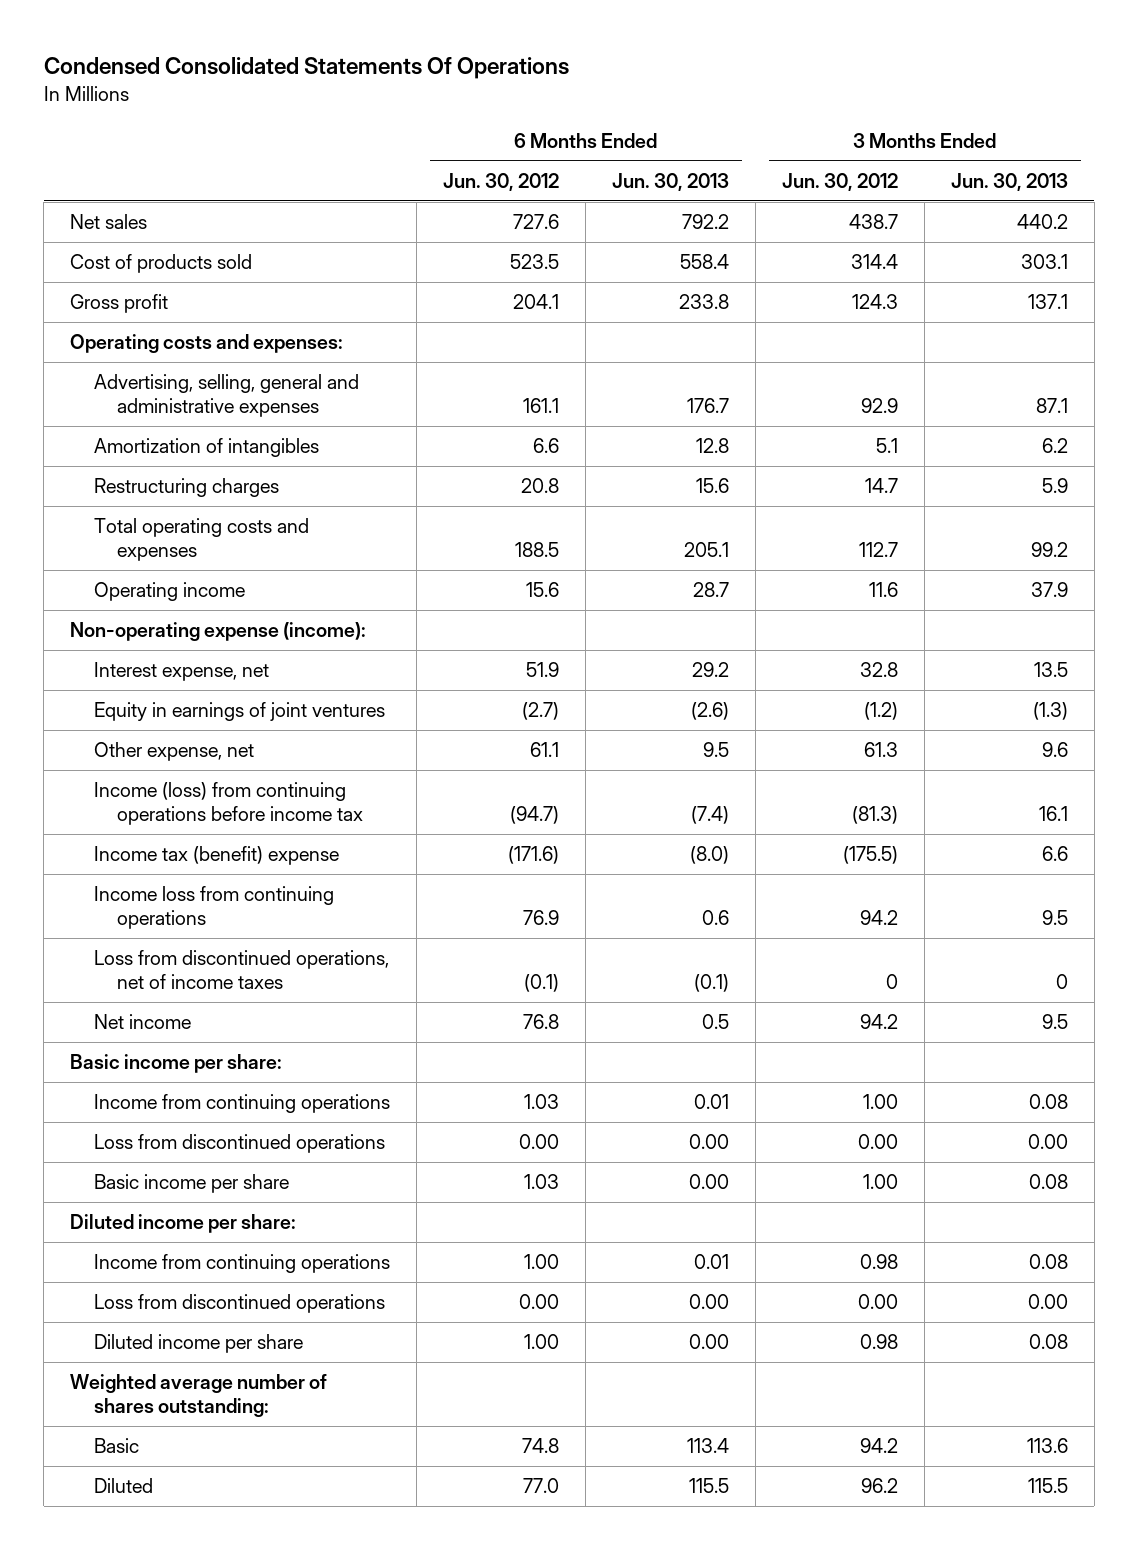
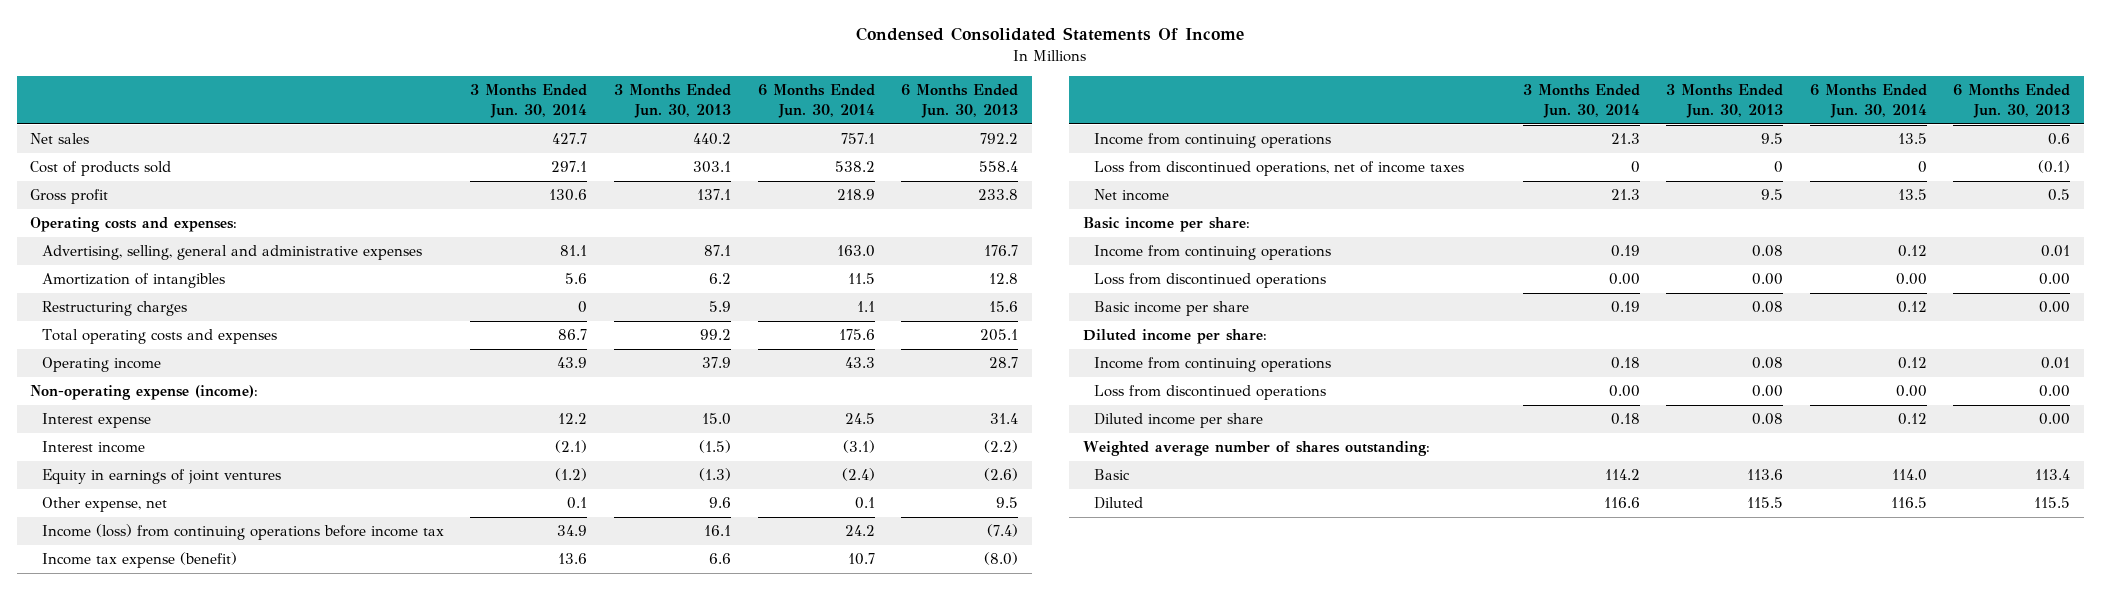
- Condensed Consolidated Statements Of Operations
+ Condensed Consolidated Statements Of Income
- | 6 Months Ended Jun. 30, 2012 | 6 Months Ended Jun. 30, 2013 | 3 Months Ended Jun. 30, 2012 | 3 Months Ended Jun. 30, 2013
+ | 3 Months Ended Jun. 30, 2014 | 3 Months Ended Jun. 30, 2013 | 6 Months Ended Jun. 30, 2014 | 6 Months Ended Jun. 30, 2013
- Interest expense, net | 51.9 | 29.2 | 32.8 | 13.5
+ Interest expense | 12.2 | 15.0 | 24.5 | 31.4
+ Interest income | (2.1) | (1.5) | (3.1) | (2.2)
- Income tax (benefit) expense | (171.6) | (8.0) | (175.5) | 6.6
- Income loss from continuing operations | 76.9 | 0.6 | 94.2 | 9.5
+ Income tax expense (benefit) | 13.6 | 6.6 | 10.7 | (8.0)
+ Income from continuing operations | 21.3 | 9.5 | 13.5 | 0.6

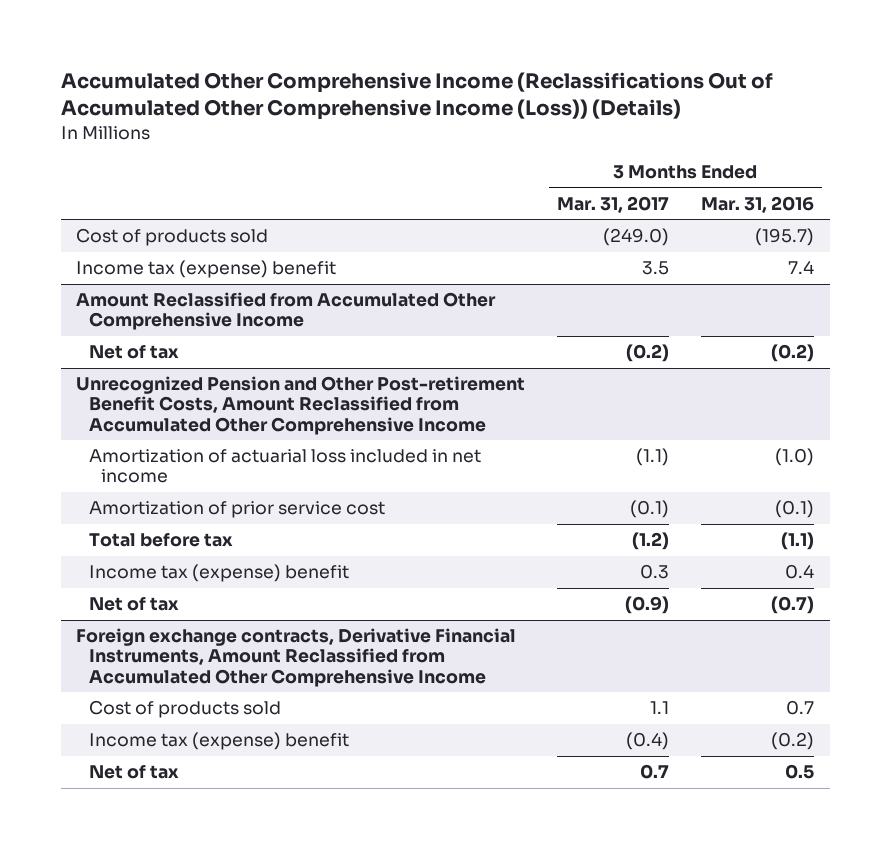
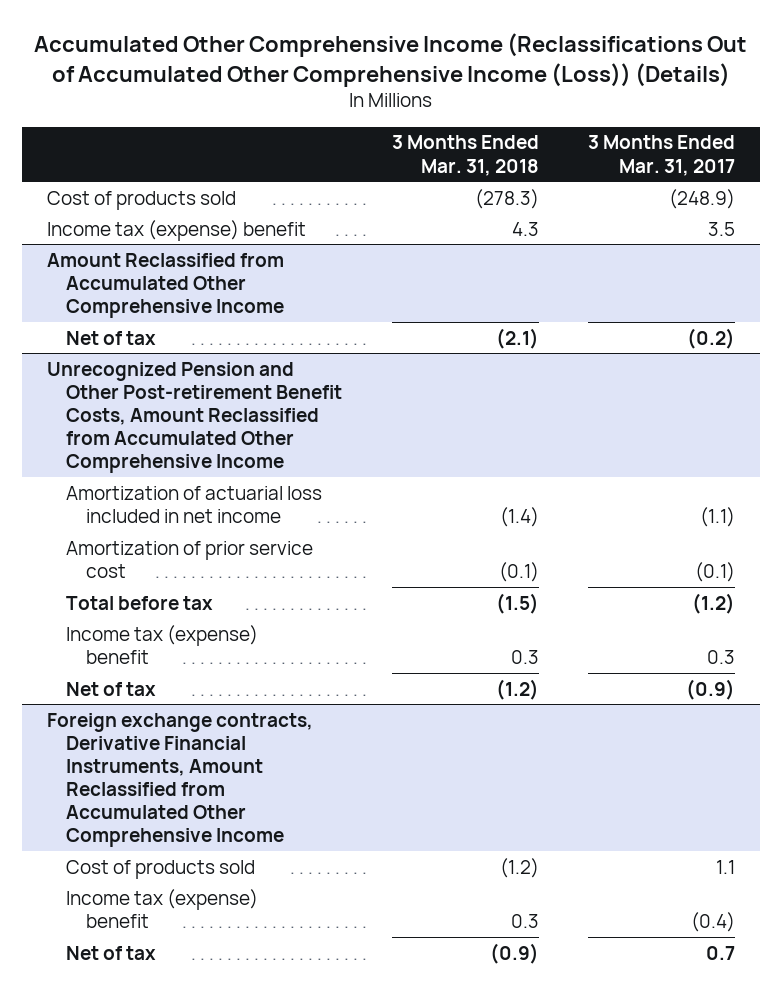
- | 3 Months Ended Mar. 31, 2017 | 3 Months Ended Mar. 31, 2016
+ | 3 Months Ended Mar. 31, 2018 | 3 Months Ended Mar. 31, 2017
- Cost of products sold | (249.0) | (195.7)
+ Cost of products sold | (278.3) | (248.9)

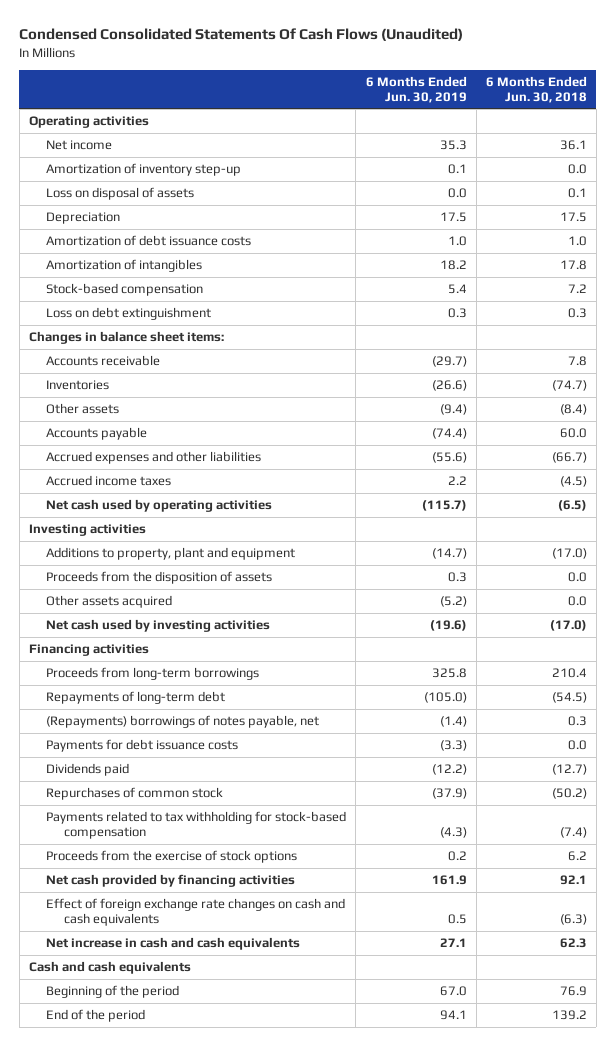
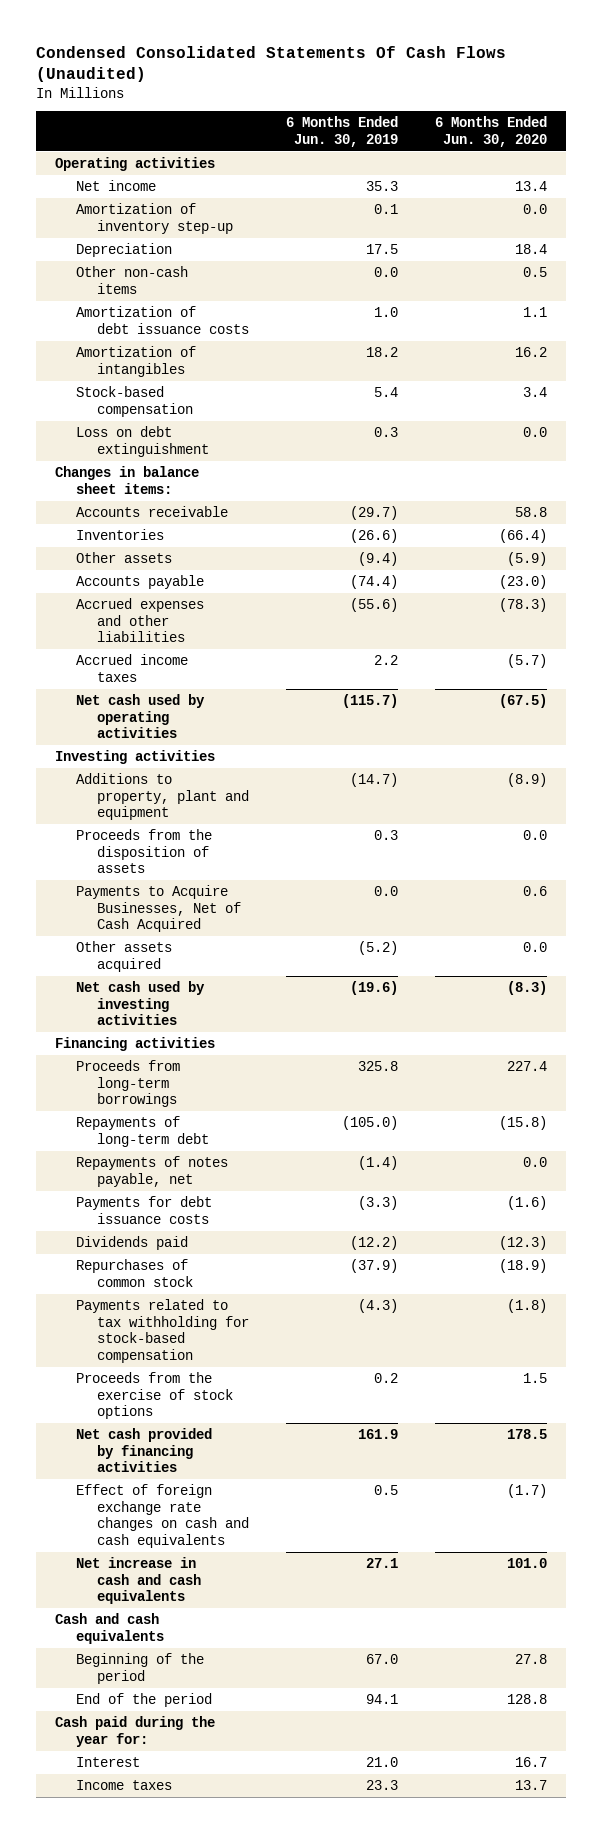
- | 6 Months Ended Jun. 30, 2019 | 6 Months Ended Jun. 30, 2018
+ | 6 Months Ended Jun. 30, 2019 | 6 Months Ended Jun. 30, 2020
- Loss on disposal of assets | 0.0 | 0.1
+ Other non-cash items | 0.0 | 0.5
+ Payments to Acquire Businesses, Net of Cash Acquired | 0.0 | 0.6
- (Repayments) borrowings of notes payable, net | (1.4) | 0.3
+ Repayments of notes payable, net | (1.4) | 0.0
+ Cash paid during the year for:
+ Interest | 21.0 | 16.7
+ Income taxes | 23.3 | 13.7

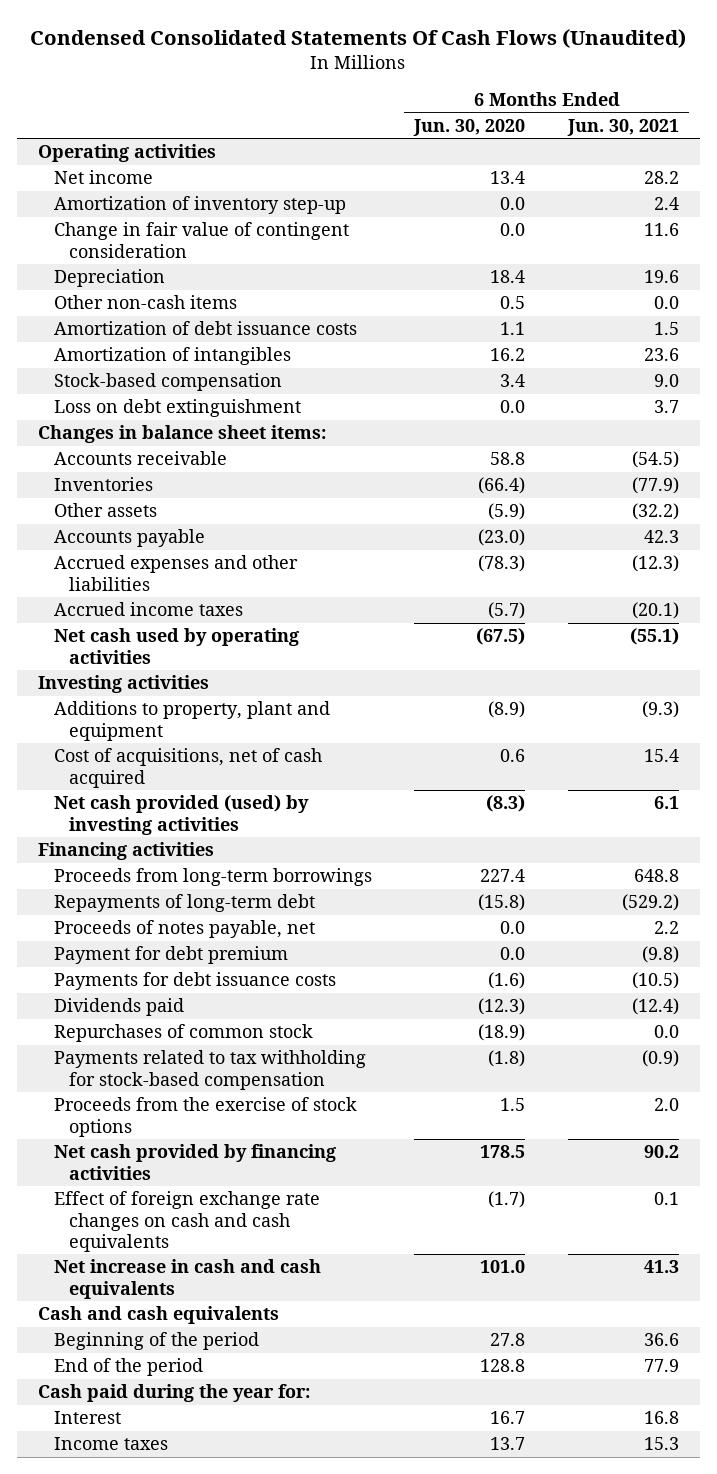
- | 6 Months Ended Jun. 30, 2019 | 6 Months Ended Jun. 30, 2020
+ | 6 Months Ended Jun. 30, 2020 | 6 Months Ended Jun. 30, 2021
+ Change in fair value of contingent consideration | 0.0 | 11.6
- Proceeds from the disposition of assets | 0.3 | 0.0
- Payments to Acquire Businesses, Net of Cash Acquired | 0.0 | 0.6
- Other assets acquired | (5.2) | 0.0
- Net cash used by investing activities | (19.6) | (8.3)
+ Cost of acquisitions, net of cash acquired | 0.6 | 15.4
+ Net cash provided (used) by investing activities | (8.3) | 6.1
- Repayments of notes payable, net | (1.4) | 0.0
+ Proceeds of notes payable, net | 0.0 | 2.2
+ Payment for debt premium | 0.0 | (9.8)

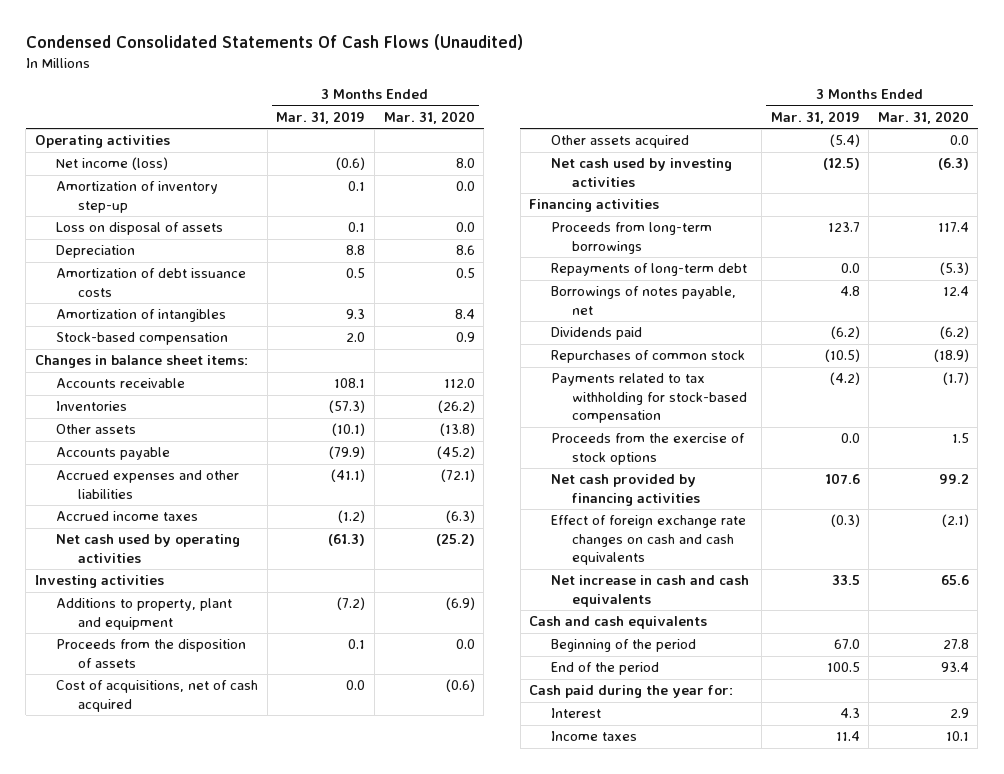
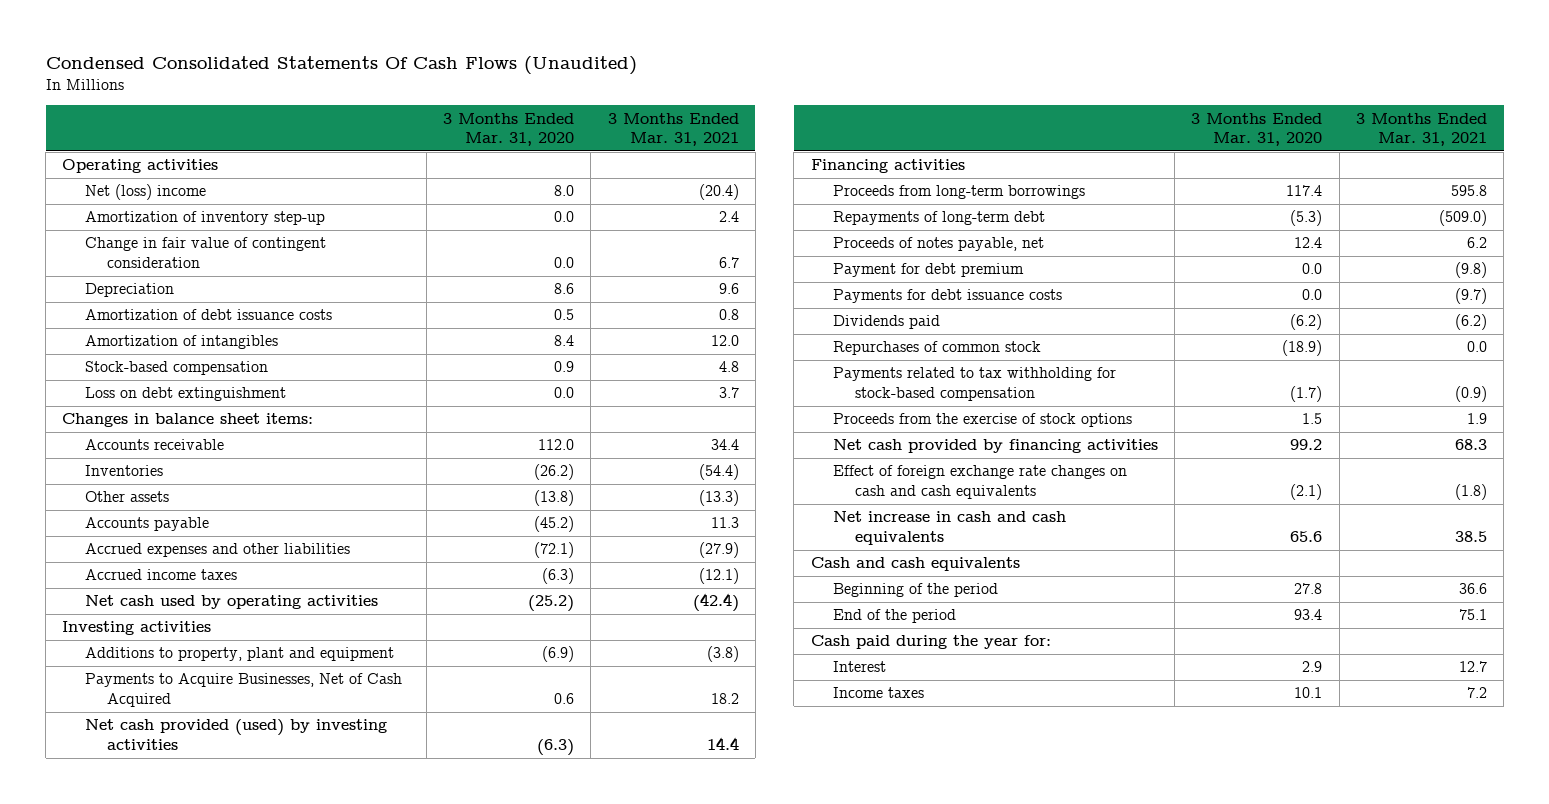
- | 3 Months Ended Mar. 31, 2019 | 3 Months Ended Mar. 31, 2020
+ | 3 Months Ended Mar. 31, 2020 | 3 Months Ended Mar. 31, 2021
- Net income (loss) | (0.6) | 8.0
+ Net (loss) income | 8.0 | (20.4)
- Loss on disposal of assets | 0.1 | 0.0
+ Change in fair value of contingent consideration | 0.0 | 6.7
+ Loss on debt extinguishment | 0.0 | 3.7
- Proceeds from the disposition of assets | 0.1 | 0.0
- Cost of acquisitions, net of cash acquired | 0.0 | (0.6)
- Other assets acquired | (5.4) | 0.0
- Net cash used by investing activities | (12.5) | (6.3)
+ Payments to Acquire Businesses, Net of Cash Acquired | 0.6 | 18.2
+ Net cash provided (used) by investing activities | (6.3) | 14.4
- Borrowings of notes payable, net | 4.8 | 12.4
+ Proceeds of notes payable, net | 12.4 | 6.2
+ Payment for debt premium | 0.0 | (9.8)
+ Payments for debt issuance costs | 0.0 | (9.7)

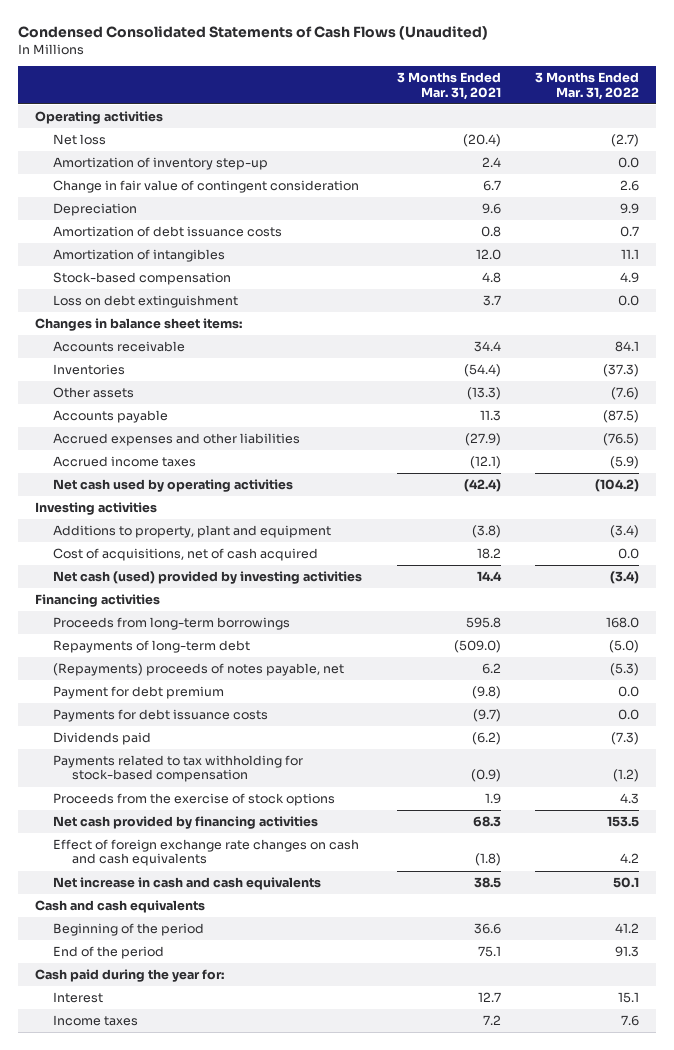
- Condensed Consolidated Statements Of Cash Flows (Unaudited)
+ Condensed Consolidated Statements of Cash Flows (Unaudited)
- | 3 Months Ended Mar. 31, 2020 | 3 Months Ended Mar. 31, 2021
+ | 3 Months Ended Mar. 31, 2021 | 3 Months Ended Mar. 31, 2022
- Net (loss) income | 8.0 | (20.4)
+ Net loss | (20.4) | (2.7)
- Payments to Acquire Businesses, Net of Cash Acquired | 0.6 | 18.2
- Net cash provided (used) by investing activities | (6.3) | 14.4
+ Cost of acquisitions, net of cash acquired | 18.2 | 0.0
+ Net cash (used) provided by investing activities | 14.4 | (3.4)
- Proceeds of notes payable, net | 12.4 | 6.2
+ (Repayments) proceeds of notes payable, net | 6.2 | (5.3)
- Repurchases of common stock | (18.9) | 0.0

